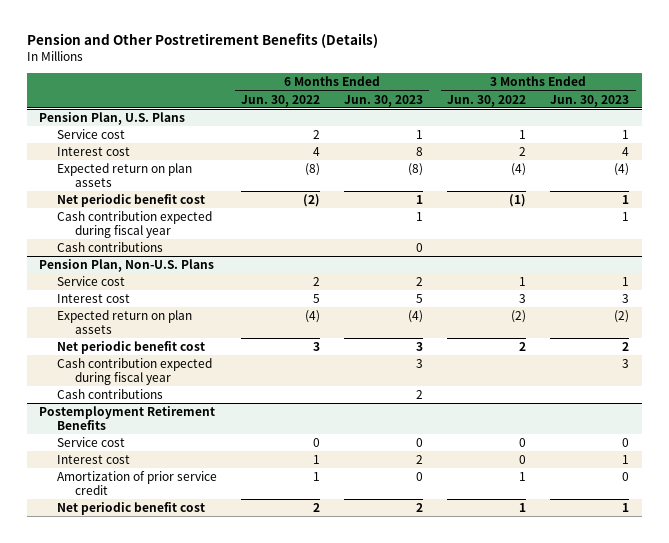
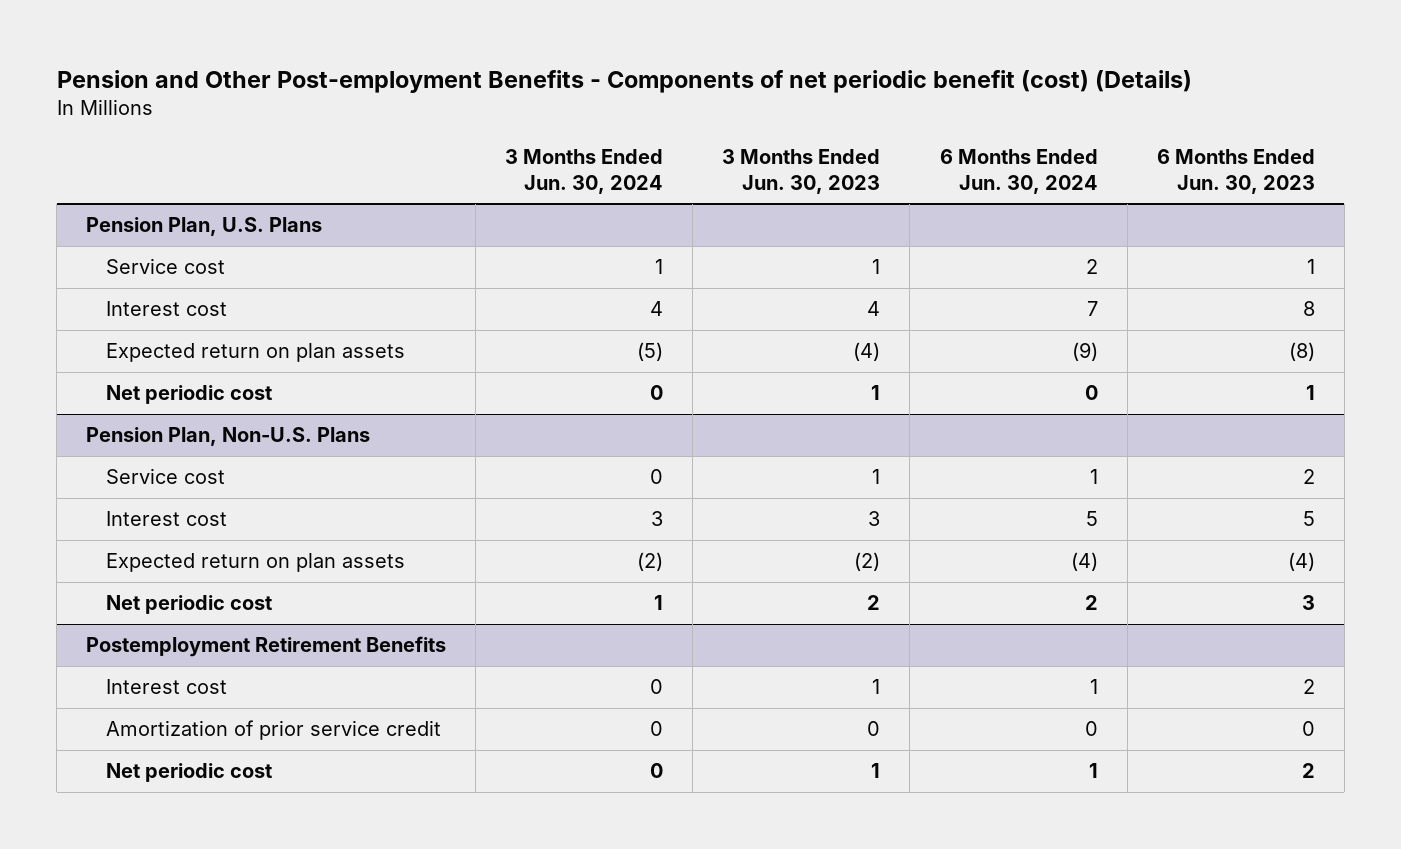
- Pension and Other Postretirement Benefits (Details)
+ Pension and Other Post-employment Benefits - Components of net periodic benefit (cost) (Details)
- | 6 Months Ended Jun. 30, 2022 | 6 Months Ended Jun. 30, 2023 | 3 Months Ended Jun. 30, 2022 | 3 Months Ended Jun. 30, 2023
+ | 3 Months Ended Jun. 30, 2024 | 3 Months Ended Jun. 30, 2023 | 6 Months Ended Jun. 30, 2024 | 6 Months Ended Jun. 30, 2023
@ Pension Plan, U.S. Plans
- Net periodic benefit cost | (2) | 1 | (1) | 1
- Cash contribution expected during fiscal year | | 1 | | 1
- Cash contributions | | 0 | |
+ Net periodic cost | 0 | 1 | 0 | 1
@ Pension Plan, Non-U.S. Plans
- Net periodic benefit cost | 3 | 3 | 2 | 2
- Cash contribution expected during fiscal year | | 3 | | 3
- Cash contributions | | 2 | |
+ Net periodic cost | 1 | 2 | 2 | 3
@ Postemployment Retirement Benefits
- Service cost | 0 | 0 | 0 | 0
- Net periodic benefit cost | 2 | 2 | 1 | 1
+ Net periodic cost | 0 | 1 | 1 | 2

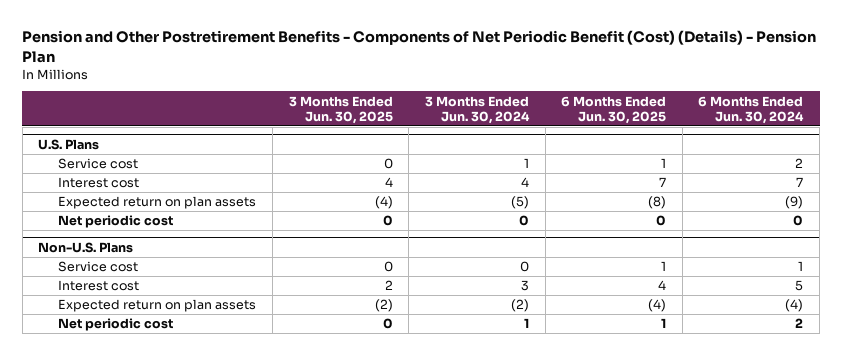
- Pension and Other Post-employment Benefits - Components of net periodic benefit (cost) (Details)
+ Pension and Other Postretirement Benefits - Components of Net Periodic Benefit (Cost) (Details) - Pension Plan
- | 3 Months Ended Jun. 30, 2024 | 3 Months Ended Jun. 30, 2023 | 6 Months Ended Jun. 30, 2024 | 6 Months Ended Jun. 30, 2023
+ | 3 Months Ended Jun. 30, 2025 | 3 Months Ended Jun. 30, 2024 | 6 Months Ended Jun. 30, 2025 | 6 Months Ended Jun. 30, 2024
- Pension Plan, U.S. Plans
+ U.S. Plans
- Pension Plan, Non-U.S. Plans
+ Non-U.S. Plans
- Postemployment Retirement Benefits
- Interest cost | 0 | 1 | 1 | 2
- Amortization of prior service credit | 0 | 0 | 0 | 0
- Net periodic cost | 0 | 1 | 1 | 2

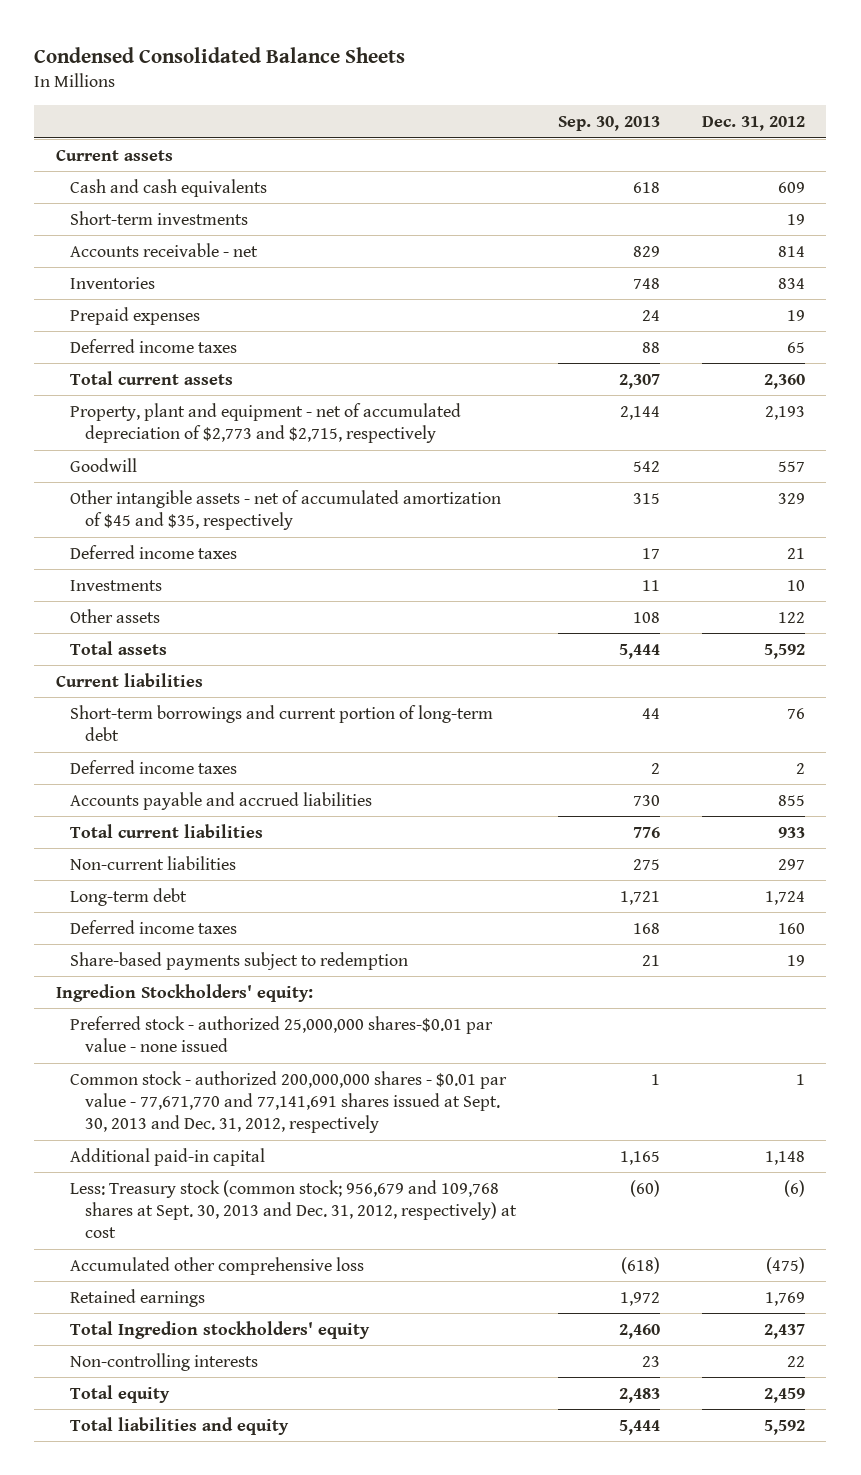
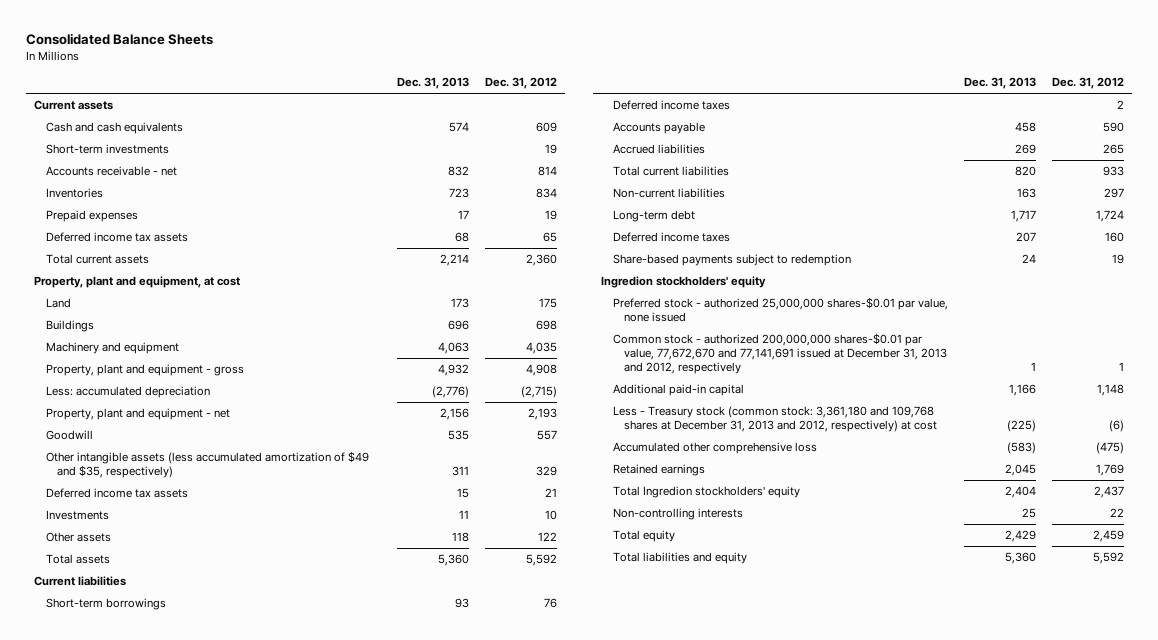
- Condensed Consolidated Balance Sheets
+ Consolidated Balance Sheets
- | Sep. 30, 2013 | Dec. 31, 2012
+ | Dec. 31, 2013 | Dec. 31, 2012
- Deferred income taxes | 88 | 65
+ Deferred income tax assets | 68 | 65
- Property, plant and equipment - net of accumulated depreciation of $2,773 and $2,715, respectively | 2,144 | 2,193
+ Property, plant and equipment, at cost
+ Land | 173 | 175
+ Buildings | 696 | 698
+ Machinery and equipment | 4,063 | 4,035
+ Property, plant and equipment - gross | 4,932 | 4,908
+ Less: accumulated depreciation | (2,776) | (2,715)
+ Property, plant and equipment - net | 2,156 | 2,193
- Other intangible assets - net of accumulated amortization of $45 and $35, respectively | 315 | 329
- Deferred income taxes | 17 | 21
+ Other intangible assets (less accumulated amortization of $49 and $35, respectively) | 311 | 329
+ Deferred income tax assets | 15 | 21
- Short-term borrowings and current portion of long-term debt | 44 | 76
+ Short-term borrowings | 93 | 76
- Accounts payable and accrued liabilities | 730 | 855
+ Accounts payable | 458 | 590
+ Accrued liabilities | 269 | 265
- Ingredion Stockholders' equity:
- Preferred stock - authorized 25,000,000 shares-$0.01 par value - none issued
- Common stock - authorized 200,000,000 shares - $0.01 par value - 77,671,770 and 77,141,691 shares issued at Sept. 30, 2013 and Dec. 31, 2012, respectively | 1 | 1
+ Ingredion stockholders' equity
+ Preferred stock - authorized 25,000,000 shares-$0.01 par value, none issued
+ Common stock - authorized 200,000,000 shares-$0.01 par value, 77,672,670 and 77,141,691 issued at December 31, 2013 and 2012, respectively | 1 | 1
- Less: Treasury stock (common stock; 956,679 and 109,768 shares at Sept. 30, 2013 and Dec. 31, 2012, respectively) at cost | (60) | (6)
+ Less - Treasury stock (common stock: 3,361,180 and 109,768 shares at December 31, 2013 and 2012, respectively) at cost | (225) | (6)

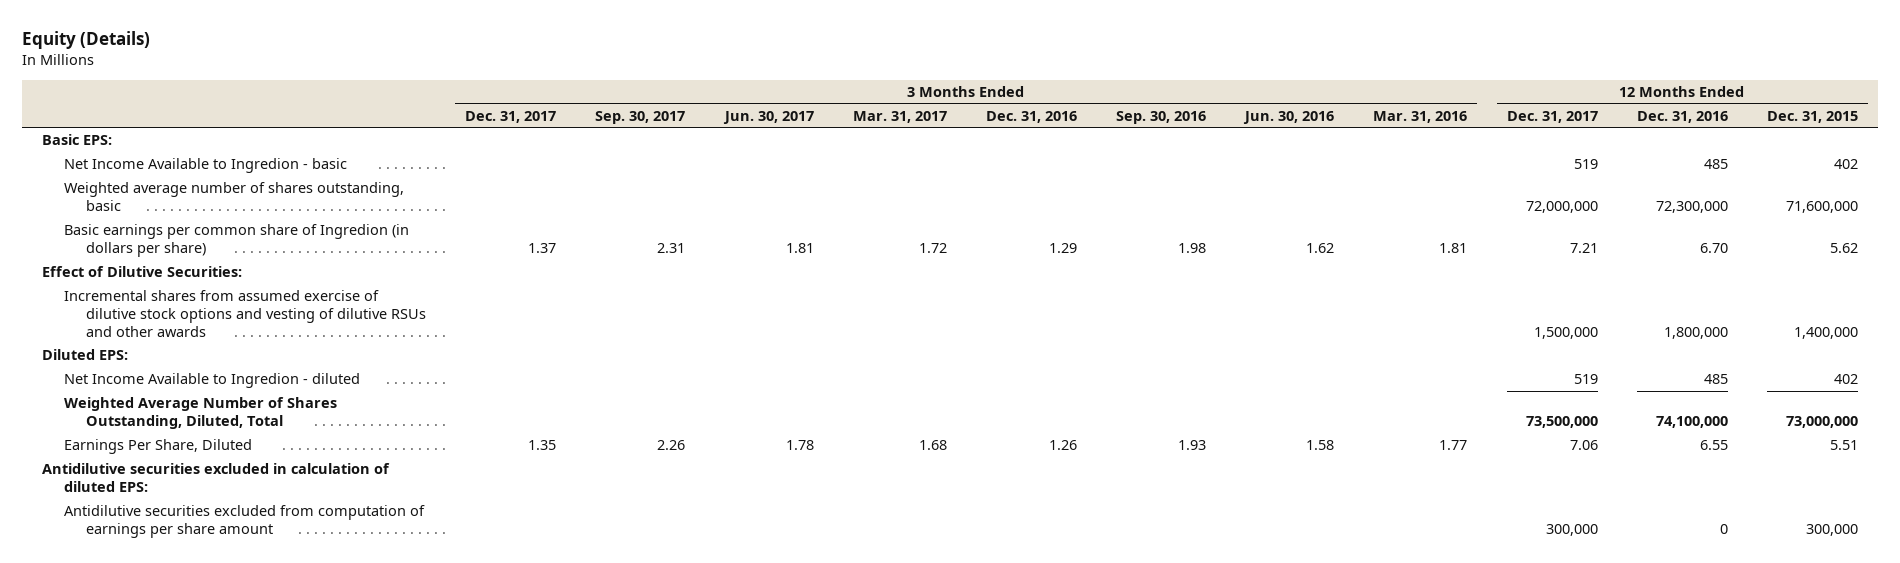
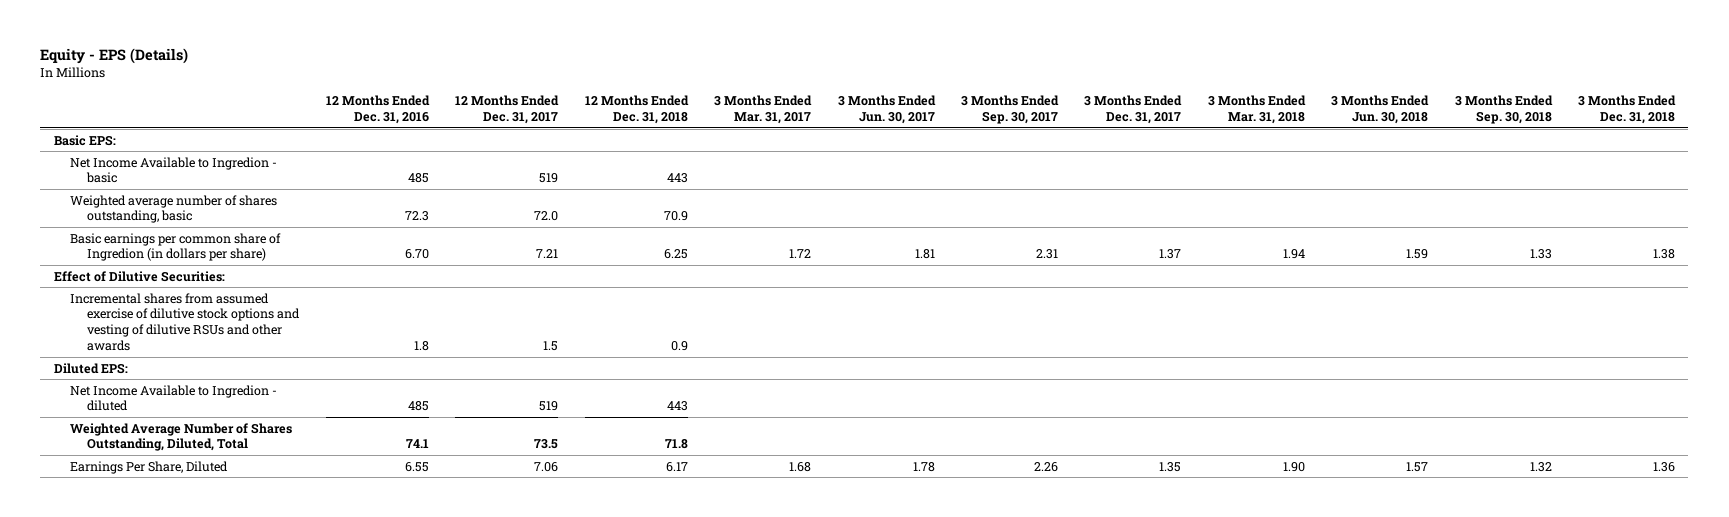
- Equity (Details)
+ Equity - EPS (Details)
- | 3 Months Ended Dec. 31, 2017 | 3 Months Ended Sep. 30, 2017 | 3 Months Ended Jun. 30, 2017 | 3 Months Ended Mar. 31, 2017 | 3 Months Ended Dec. 31, 2016 | 3 Months Ended Sep. 30, 2016 | 3 Months Ended Jun. 30, 2016 | 3 Months Ended Mar. 31, 2016 | 12 Months Ended Dec. 31, 2017 | 12 Months Ended Dec. 31, 2016 | 12 Months Ended Dec. 31, 2015
+ | 12 Months Ended Dec. 31, 2016 | 12 Months Ended Dec. 31, 2017 | 12 Months Ended Dec. 31, 2018 | 3 Months Ended Mar. 31, 2017 | 3 Months Ended Jun. 30, 2017 | 3 Months Ended Sep. 30, 2017 | 3 Months Ended Dec. 31, 2017 | 3 Months Ended Mar. 31, 2018 | 3 Months Ended Jun. 30, 2018 | 3 Months Ended Sep. 30, 2018 | 3 Months Ended Dec. 31, 2018
- Weighted average number of shares outstanding, basic | | | | | | | | | 72,000,000 | 72,300,000 | 71,600,000
+ Weighted average number of shares outstanding, basic | 72.3 | 72.0 | 70.9 | | | | | | | |
- Incremental shares from assumed exercise of dilutive stock options and vesting of dilutive RSUs and other awards | | | | | | | | | 1,500,000 | 1,800,000 | 1,400,000
+ Incremental shares from assumed exercise of dilutive stock options and vesting of dilutive RSUs and other awards | 1.8 | 1.5 | 0.9 | | | | | | | |
- Weighted Average Number of Shares Outstanding, Diluted, Total | | | | | | | | | 73,500,000 | 74,100,000 | 73,000,000
+ Weighted Average Number of Shares Outstanding, Diluted, Total | 74.1 | 73.5 | 71.8 | | | | | | | |
- Antidilutive securities excluded in calculation of diluted EPS:
- Antidilutive securities excluded from computation of earnings per share amount | | | | | | | | | 300,000 | 0 | 300,000

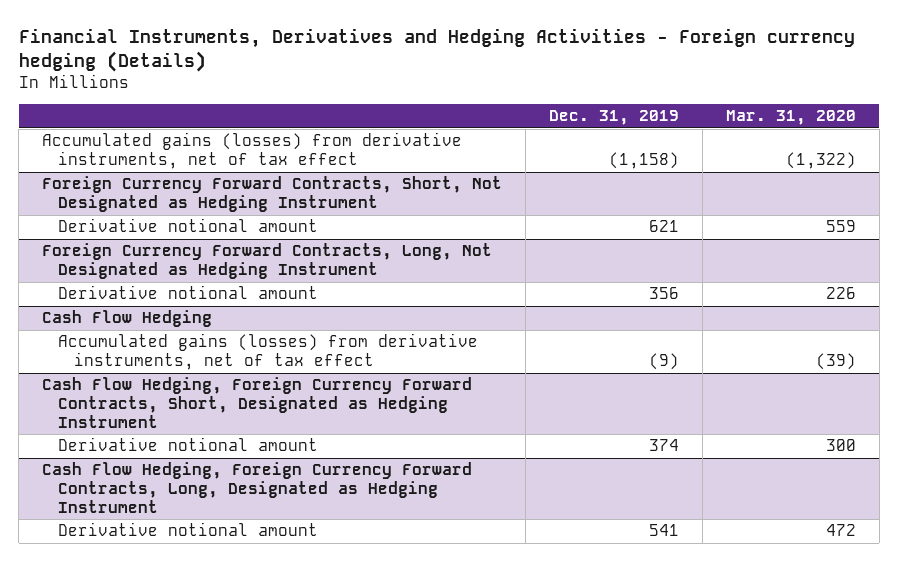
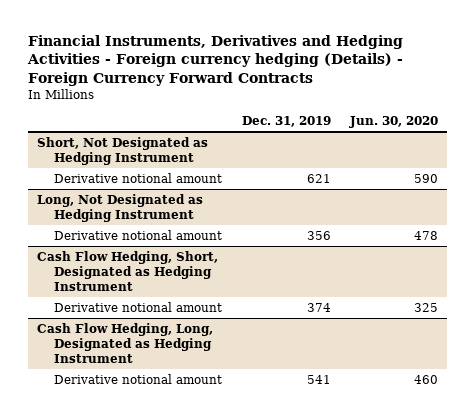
- Financial Instruments, Derivatives and Hedging Activities - Foreign currency hedging (Details)
+ Financial Instruments, Derivatives and Hedging Activities - Foreign currency hedging (Details) - Foreign Currency Forward Contracts
- | Dec. 31, 2019 | Mar. 31, 2020
+ | Dec. 31, 2019 | Jun. 30, 2020
- Accumulated gains (losses) from derivative instruments, net of tax effect | (1,158) | (1,322)
- Foreign Currency Forward Contracts, Short, Not Designated as Hedging Instrument
+ Short, Not Designated as Hedging Instrument
- Foreign Currency Forward Contracts, Long, Not Designated as Hedging Instrument
+ Long, Not Designated as Hedging Instrument
- Cash Flow Hedging
- Accumulated gains (losses) from derivative instruments, net of tax effect | (9) | (39)
- Cash Flow Hedging, Foreign Currency Forward Contracts, Short, Designated as Hedging Instrument
+ Cash Flow Hedging, Short, Designated as Hedging Instrument
- Cash Flow Hedging, Foreign Currency Forward Contracts, Long, Designated as Hedging Instrument
+ Cash Flow Hedging, Long, Designated as Hedging Instrument

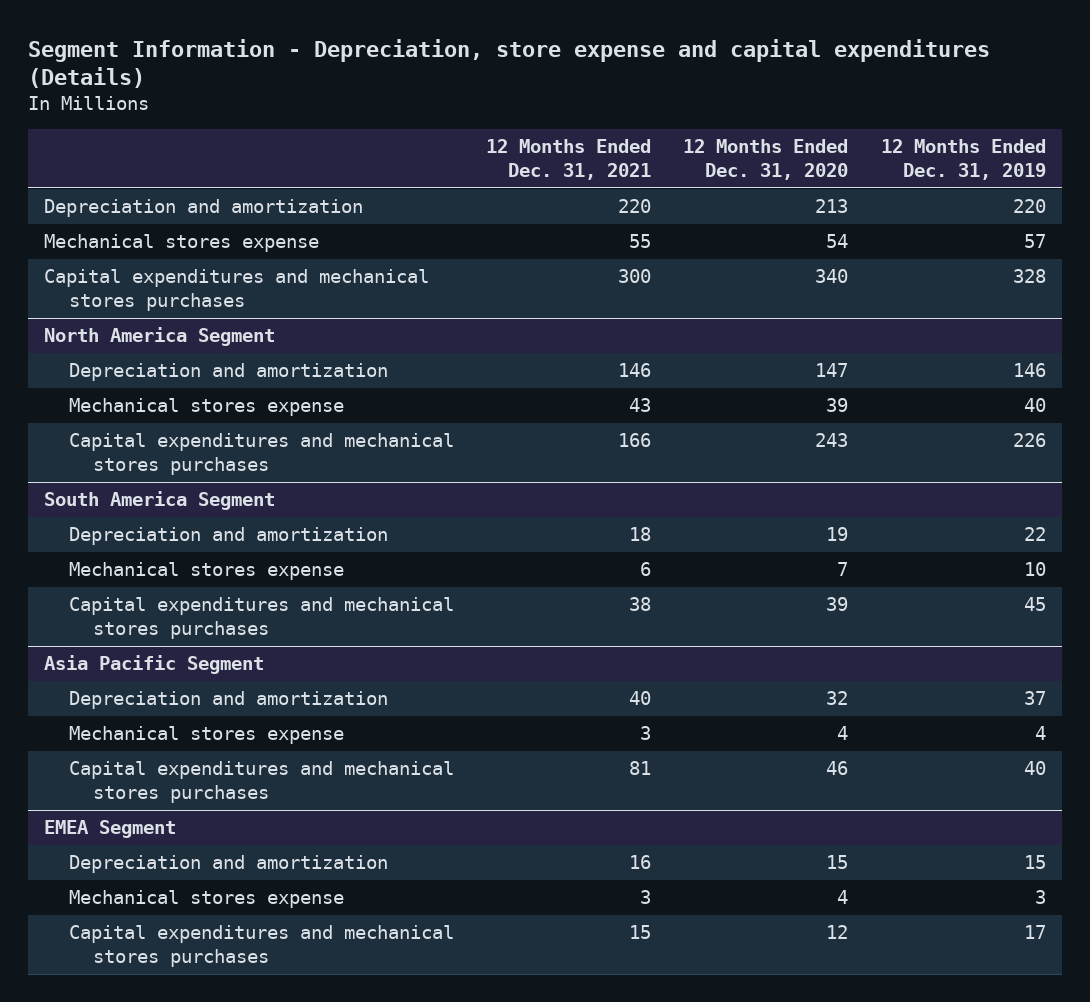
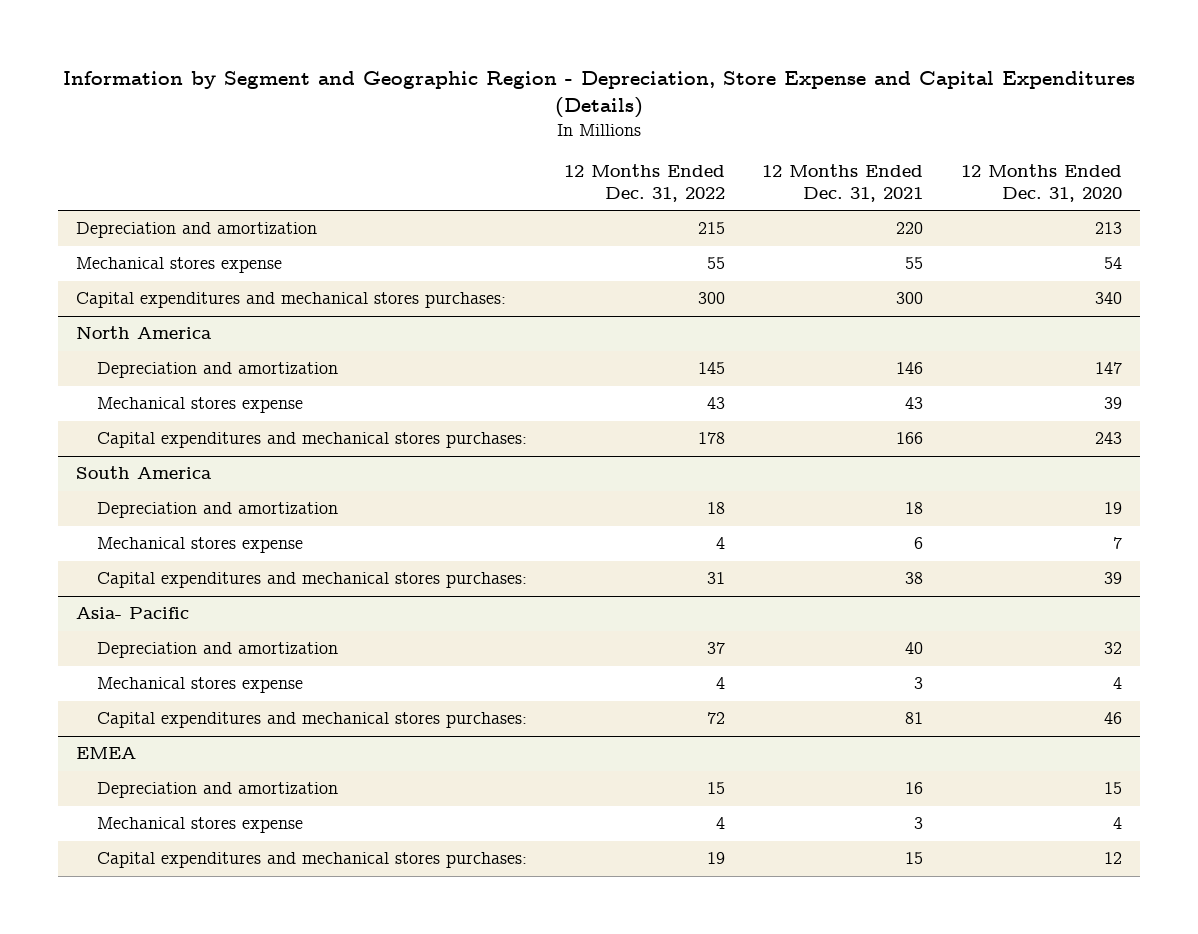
- Segment Information - Depreciation, store expense and capital expenditures (Details)
+ Information by Segment and Geographic Region - Depreciation, Store Expense and Capital Expenditures (Details)
- | 12 Months Ended Dec. 31, 2021 | 12 Months Ended Dec. 31, 2020 | 12 Months Ended Dec. 31, 2019
+ | 12 Months Ended Dec. 31, 2022 | 12 Months Ended Dec. 31, 2021 | 12 Months Ended Dec. 31, 2020
- Capital expenditures and mechanical stores purchases | 300 | 340 | 328
- North America Segment
+ Capital expenditures and mechanical stores purchases: | 300 | 300 | 340
+ North America
- Capital expenditures and mechanical stores purchases | 166 | 243 | 226
- South America Segment
+ Capital expenditures and mechanical stores purchases: | 178 | 166 | 243
+ South America
- Capital expenditures and mechanical stores purchases | 38 | 39 | 45
- Asia Pacific Segment
+ Capital expenditures and mechanical stores purchases: | 31 | 38 | 39
+ Asia- Pacific
- Capital expenditures and mechanical stores purchases | 81 | 46 | 40
- EMEA Segment
+ Capital expenditures and mechanical stores purchases: | 72 | 81 | 46
+ EMEA
- Capital expenditures and mechanical stores purchases | 15 | 12 | 17
+ Capital expenditures and mechanical stores purchases: | 19 | 15 | 12

